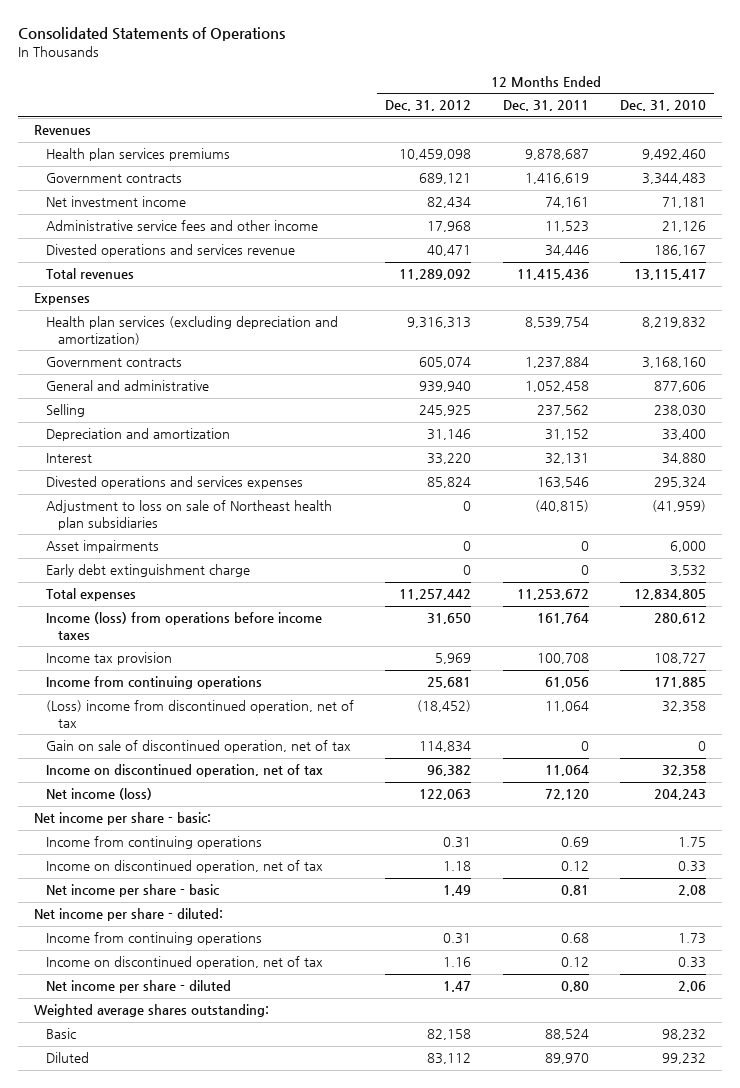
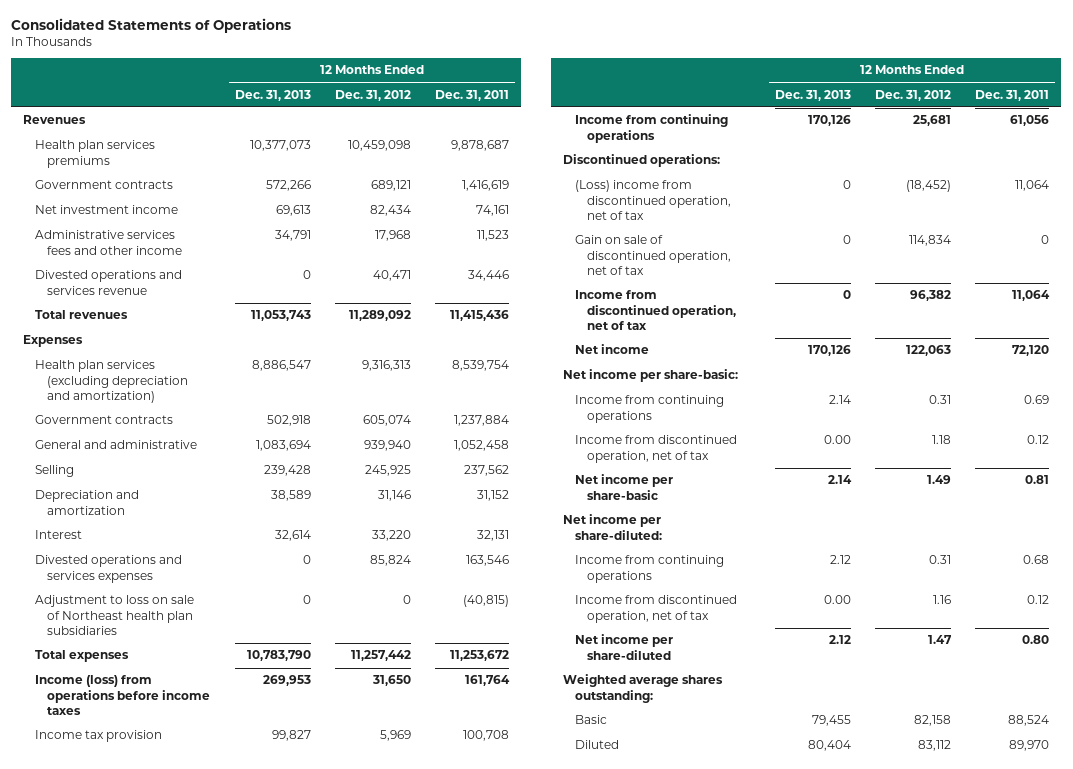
- | 12 Months Ended Dec. 31, 2012 | 12 Months Ended Dec. 31, 2011 | 12 Months Ended Dec. 31, 2010
+ | 12 Months Ended Dec. 31, 2013 | 12 Months Ended Dec. 31, 2012 | 12 Months Ended Dec. 31, 2011
- Administrative service fees and other income | 17,968 | 11,523 | 21,126
+ Administrative services fees and other income | 34,791 | 17,968 | 11,523
- Asset impairments | 0 | 0 | 6,000
- Early debt extinguishment charge | 0 | 0 | 3,532
+ Discontinued operations:
- Income on discontinued operation, net of tax | 96,382 | 11,064 | 32,358
- Net income (loss) | 122,063 | 72,120 | 204,243
- Net income per share - basic:
+ Income from discontinued operation, net of tax | 0 | 96,382 | 11,064
+ Net income | 170,126 | 122,063 | 72,120
+ Net income per share-basic:
- Income on discontinued operation, net of tax | 1.18 | 0.12 | 0.33
- Net income per share - basic | 1.49 | 0.81 | 2.08
- Net income per share - diluted:
+ Income from discontinued operation, net of tax | 0.00 | 1.18 | 0.12
+ Net income per share-basic | 2.14 | 1.49 | 0.81
+ Net income per share-diluted:
- Income on discontinued operation, net of tax | 1.16 | 0.12 | 0.33
- Net income per share - diluted | 1.47 | 0.80 | 2.06
+ Income from discontinued operation, net of tax | 0.00 | 1.16 | 0.12
+ Net income per share-diluted | 2.12 | 1.47 | 0.80

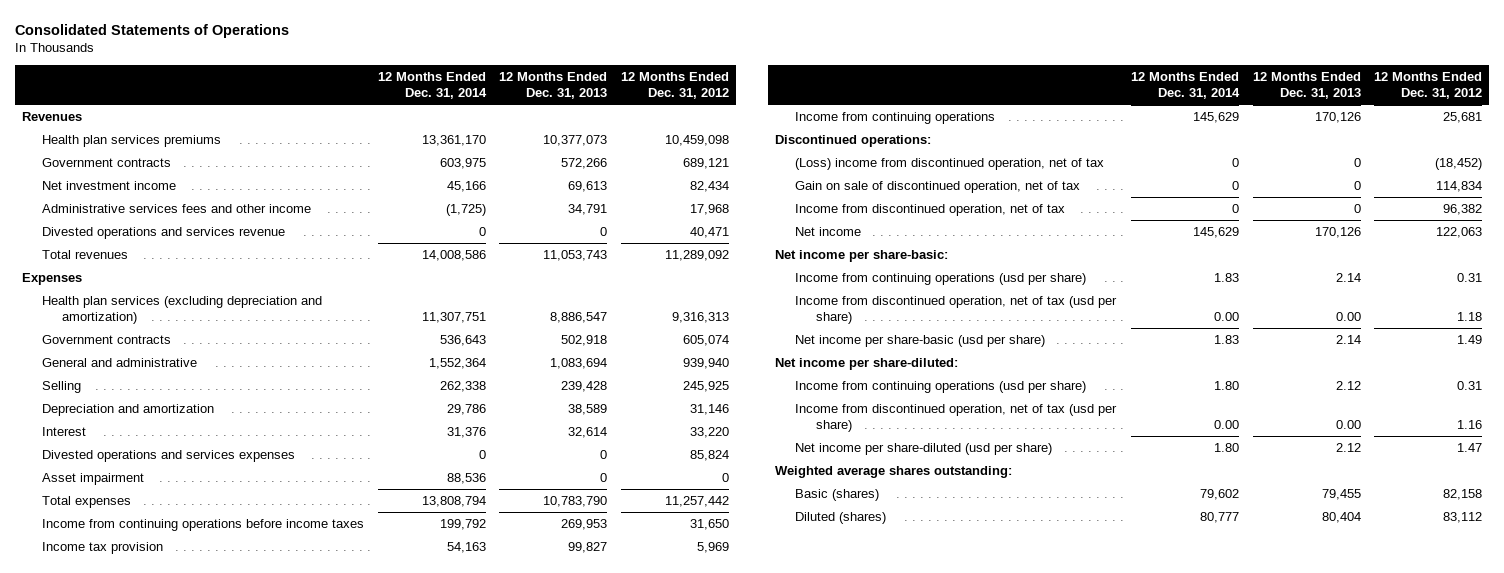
- | 12 Months Ended Dec. 31, 2013 | 12 Months Ended Dec. 31, 2012 | 12 Months Ended Dec. 31, 2011
+ | 12 Months Ended Dec. 31, 2014 | 12 Months Ended Dec. 31, 2013 | 12 Months Ended Dec. 31, 2012
- Adjustment to loss on sale of Northeast health plan subsidiaries | 0 | 0 | (40,815)
+ Asset impairment | 88,536 | 0 | 0
- Income (loss) from operations before income taxes | 269,953 | 31,650 | 161,764
+ Income from continuing operations before income taxes | 199,792 | 269,953 | 31,650
- Income from continuing operations | 2.14 | 0.31 | 0.69
- Income from discontinued operation, net of tax | 0.00 | 1.18 | 0.12
- Net income per share-basic | 2.14 | 1.49 | 0.81
+ Income from continuing operations (usd per share) | 1.83 | 2.14 | 0.31
+ Income from discontinued operation, net of tax (usd per share) | 0.00 | 0.00 | 1.18
+ Net income per share-basic (usd per share) | 1.83 | 2.14 | 1.49
- Income from continuing operations | 2.12 | 0.31 | 0.68
- Income from discontinued operation, net of tax | 0.00 | 1.16 | 0.12
- Net income per share-diluted | 2.12 | 1.47 | 0.80
+ Income from continuing operations (usd per share) | 1.80 | 2.12 | 0.31
+ Income from discontinued operation, net of tax (usd per share) | 0.00 | 0.00 | 1.16
+ Net income per share-diluted (usd per share) | 1.80 | 2.12 | 1.47
- Basic | 79,455 | 82,158 | 88,524
- Diluted | 80,404 | 83,112 | 89,970
+ Basic (shares) | 79,602 | 79,455 | 82,158
+ Diluted (shares) | 80,777 | 80,404 | 83,112

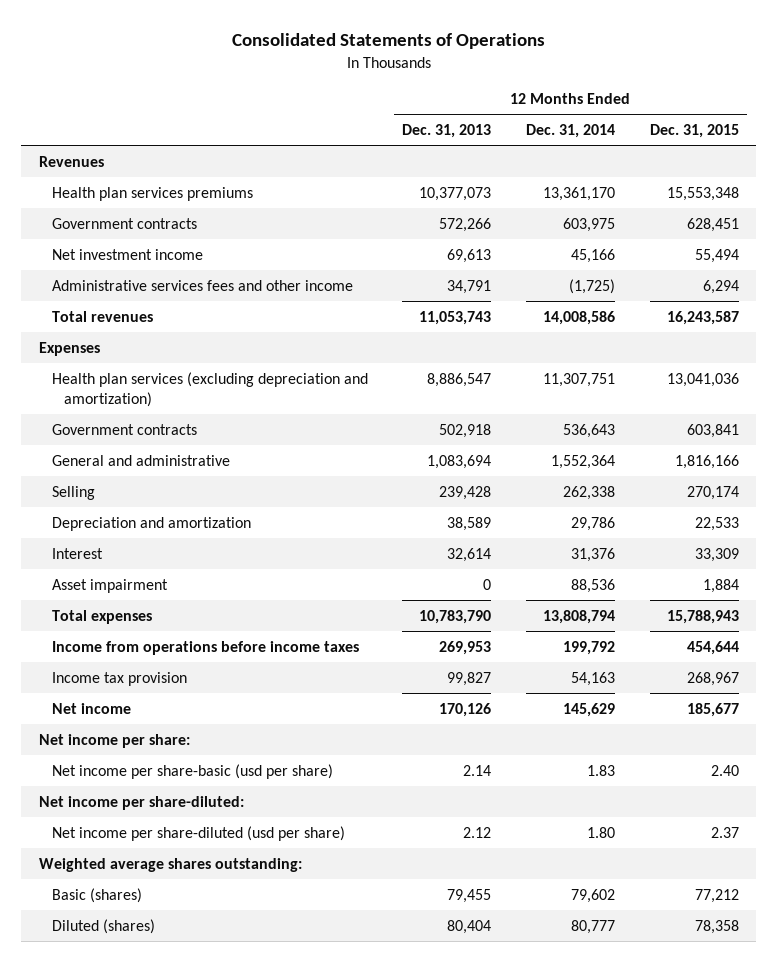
- | 12 Months Ended Dec. 31, 2014 | 12 Months Ended Dec. 31, 2013 | 12 Months Ended Dec. 31, 2012
+ | 12 Months Ended Dec. 31, 2013 | 12 Months Ended Dec. 31, 2014 | 12 Months Ended Dec. 31, 2015
- Divested operations and services revenue | 0 | 0 | 40,471
- Divested operations and services expenses | 0 | 0 | 85,824
- Income from continuing operations before income taxes | 199,792 | 269,953 | 31,650
+ Income from operations before income taxes | 269,953 | 199,792 | 454,644
- Income from continuing operations | 145,629 | 170,126 | 25,681
- Discontinued operations:
- (Loss) income from discontinued operation, net of tax | 0 | 0 | (18,452)
- Gain on sale of discontinued operation, net of tax | 0 | 0 | 114,834
- Income from discontinued operation, net of tax | 0 | 0 | 96,382
- Net income per share-basic:
- Income from continuing operations (usd per share) | 1.83 | 2.14 | 0.31
- Income from discontinued operation, net of tax (usd per share) | 0.00 | 0.00 | 1.18
+ Net income per share:
- Income from continuing operations (usd per share) | 1.80 | 2.12 | 0.31
- Income from discontinued operation, net of tax (usd per share) | 0.00 | 0.00 | 1.16

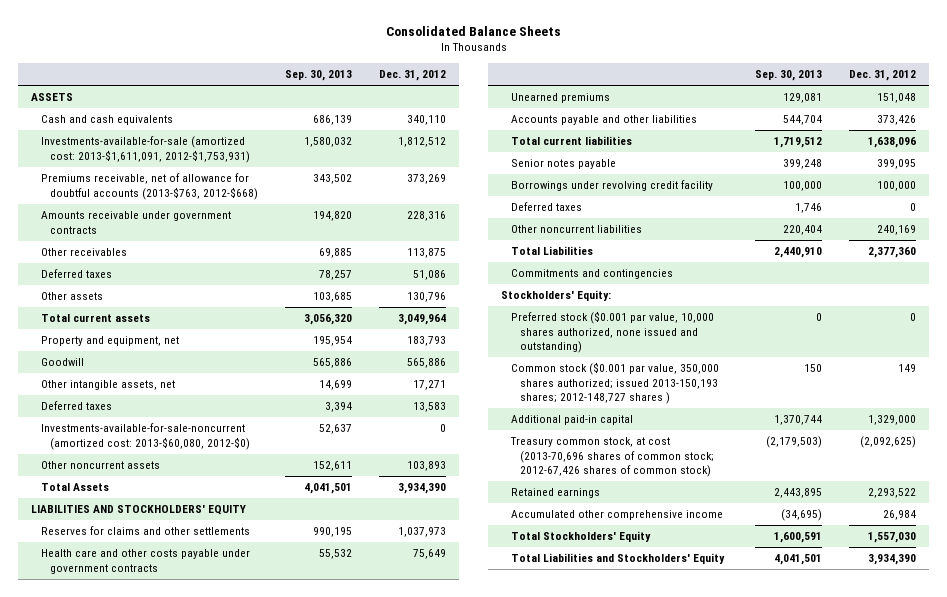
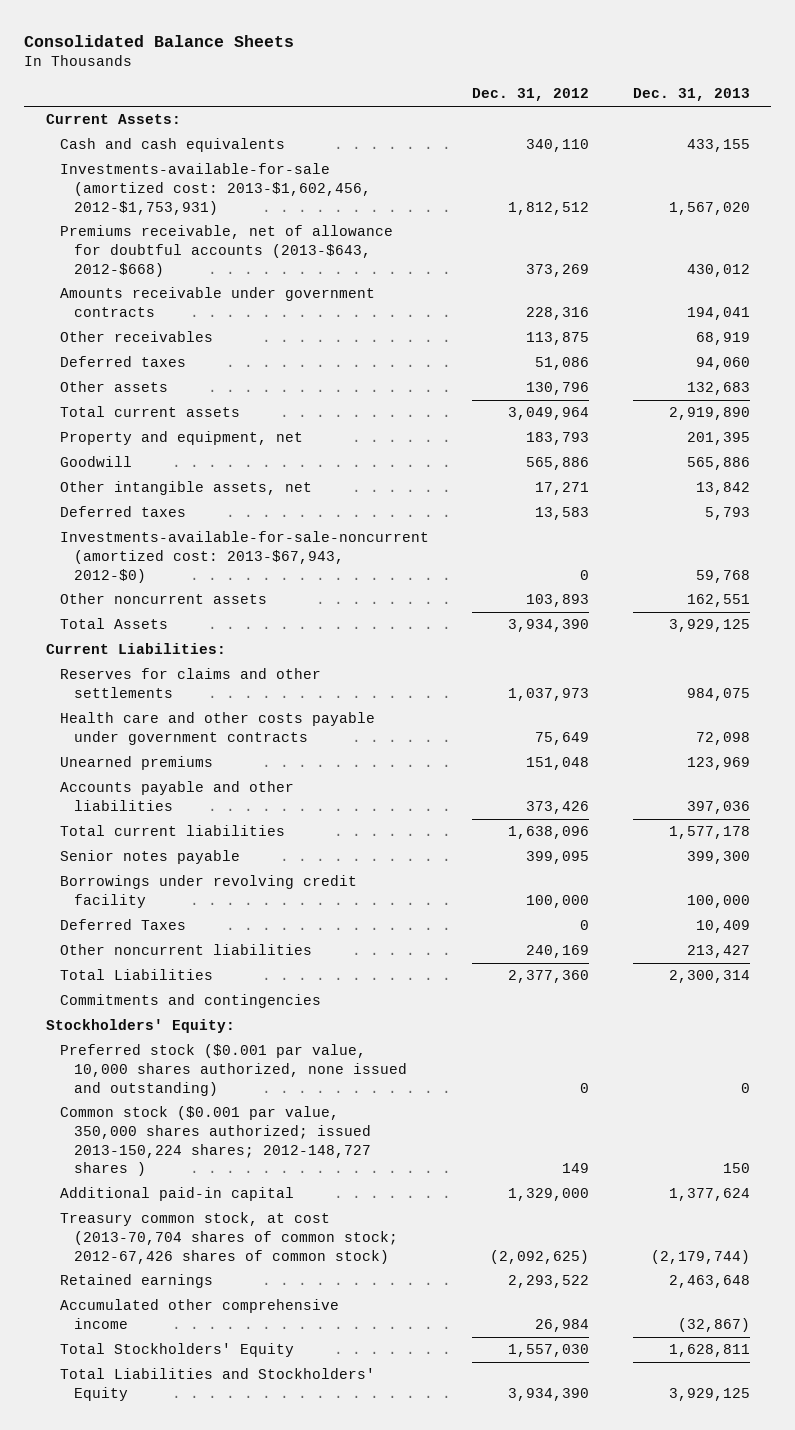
- | Sep. 30, 2013 | Dec. 31, 2012
+ | Dec. 31, 2012 | Dec. 31, 2013
- ASSETS
+ Current Assets:
- Investments-available-for-sale (amortized cost: 2013-$1,611,091, 2012-$1,753,931) | 1,580,032 | 1,812,512
- Premiums receivable, net of allowance for doubtful accounts (2013-$763, 2012-$668) | 343,502 | 373,269
+ Investments-available-for-sale (amortized cost: 2013-$1,602,456, 2012-$1,753,931) | 1,812,512 | 1,567,020
+ Premiums receivable, net of allowance for doubtful accounts (2013-$643, 2012-$668) | 373,269 | 430,012
- Investments-available-for-sale-noncurrent (amortized cost: 2013-$60,080, 2012-$0) | 52,637 | 0
+ Investments-available-for-sale-noncurrent (amortized cost: 2013-$67,943, 2012-$0) | 0 | 59,768
- LIABILITIES AND STOCKHOLDERS' EQUITY
+ Current Liabilities:
- Deferred taxes | 1,746 | 0
+ Deferred Taxes | 0 | 10,409
- Common stock ($0.001 par value, 350,000 shares authorized; issued 2013-150,193 shares; 2012-148,727 shares ) | 150 | 149
+ Common stock ($0.001 par value, 350,000 shares authorized; issued 2013-150,224 shares; 2012-148,727 shares ) | 149 | 150
- Treasury common stock, at cost (2013-70,696 shares of common stock; 2012-67,426 shares of common stock) | (2,179,503) | (2,092,625)
+ Treasury common stock, at cost (2013-70,704 shares of common stock; 2012-67,426 shares of common stock) | (2,092,625) | (2,179,744)

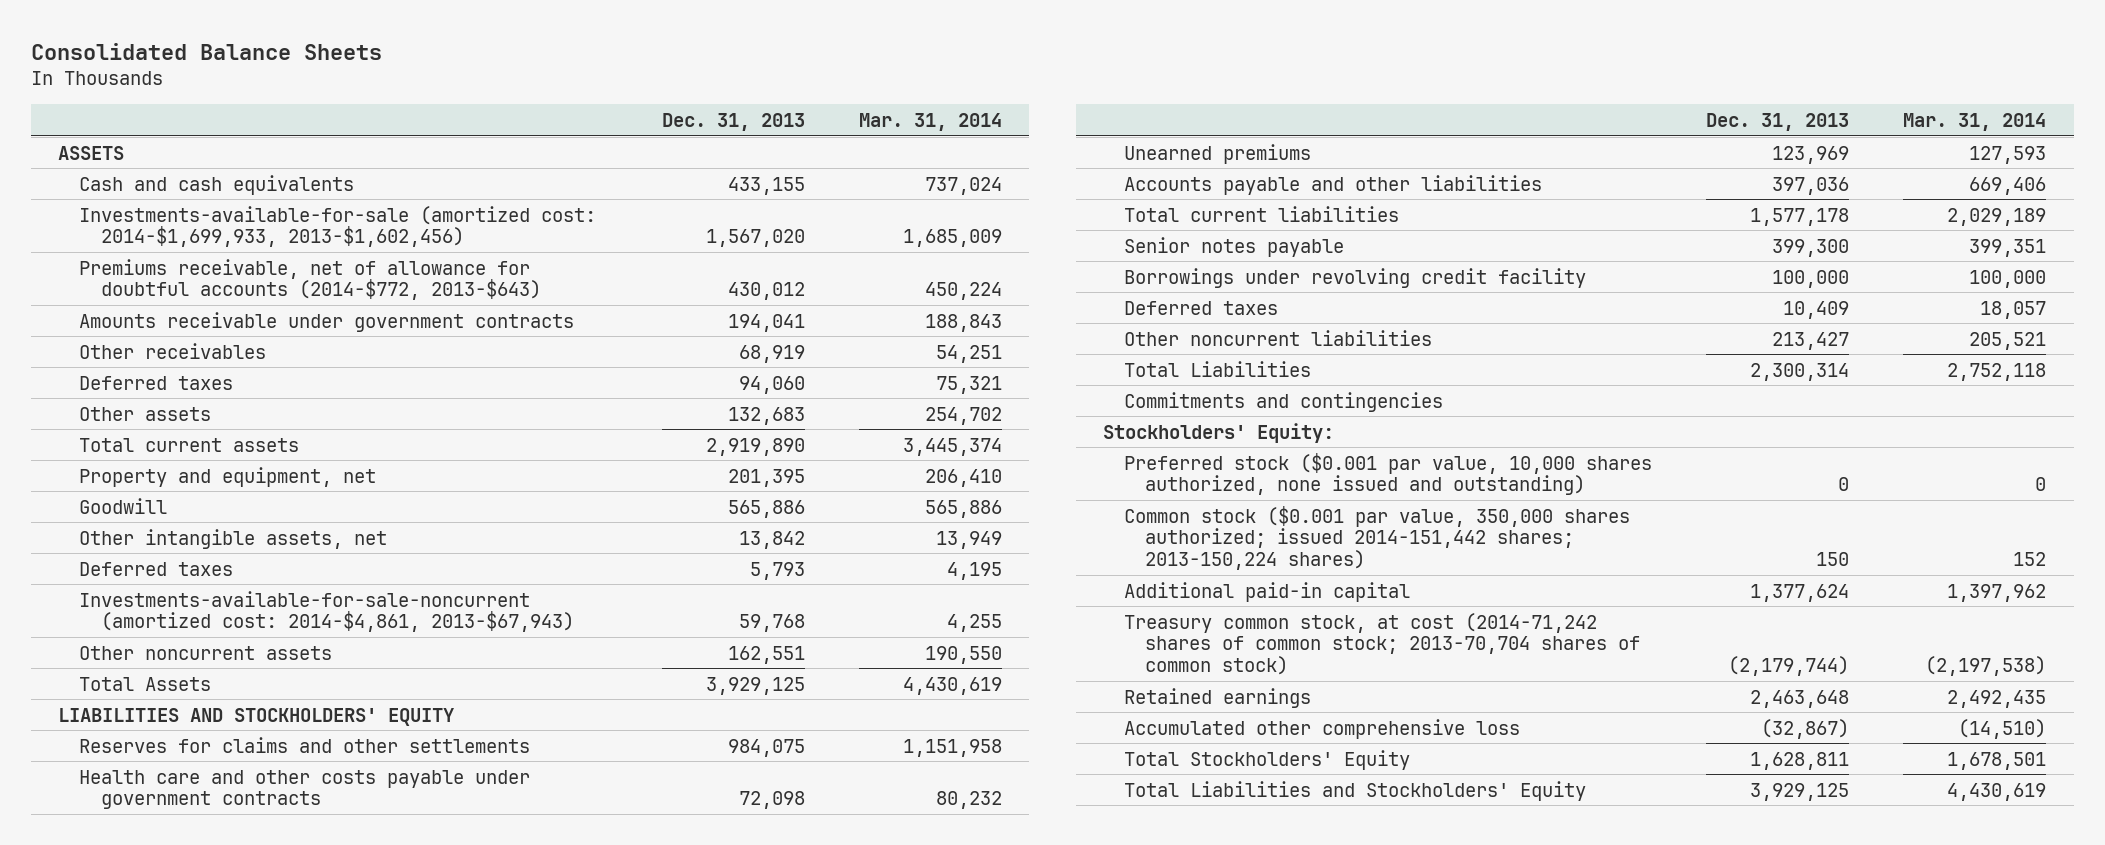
- | Dec. 31, 2012 | Dec. 31, 2013
+ | Dec. 31, 2013 | Mar. 31, 2014
- Current Assets:
+ ASSETS
- Investments-available-for-sale (amortized cost: 2013-$1,602,456, 2012-$1,753,931) | 1,812,512 | 1,567,020
- Premiums receivable, net of allowance for doubtful accounts (2013-$643, 2012-$668) | 373,269 | 430,012
+ Investments-available-for-sale (amortized cost: 2014-$1,699,933, 2013-$1,602,456) | 1,567,020 | 1,685,009
+ Premiums receivable, net of allowance for doubtful accounts (2014-$772, 2013-$643) | 430,012 | 450,224
- Investments-available-for-sale-noncurrent (amortized cost: 2013-$67,943, 2012-$0) | 0 | 59,768
+ Investments-available-for-sale-noncurrent (amortized cost: 2014-$4,861, 2013-$67,943) | 59,768 | 4,255
- Current Liabilities:
+ LIABILITIES AND STOCKHOLDERS' EQUITY
- Deferred Taxes | 0 | 10,409
+ Deferred taxes | 10,409 | 18,057
- Common stock ($0.001 par value, 350,000 shares authorized; issued 2013-150,224 shares; 2012-148,727 shares ) | 149 | 150
+ Common stock ($0.001 par value, 350,000 shares authorized; issued 2014-151,442 shares; 2013-150,224 shares) | 150 | 152
- Treasury common stock, at cost (2013-70,704 shares of common stock; 2012-67,426 shares of common stock) | (2,092,625) | (2,179,744)
+ Treasury common stock, at cost (2014-71,242 shares of common stock; 2013-70,704 shares of common stock) | (2,179,744) | (2,197,538)
- Accumulated other comprehensive income | 26,984 | (32,867)
+ Accumulated other comprehensive loss | (32,867) | (14,510)

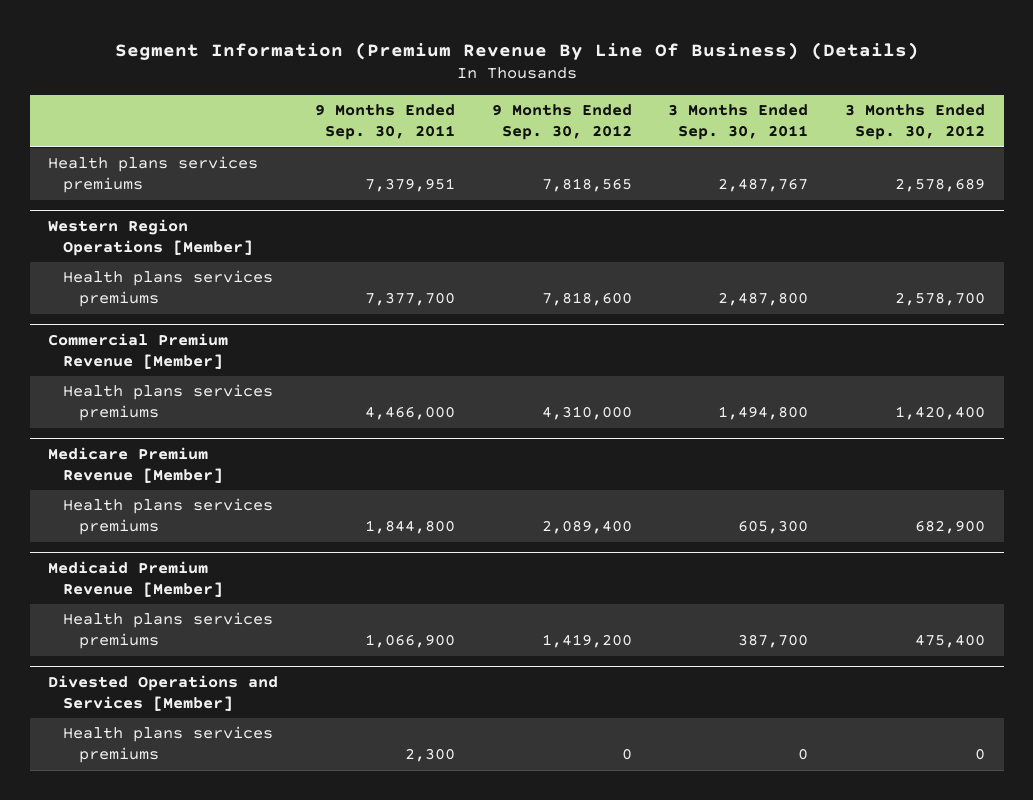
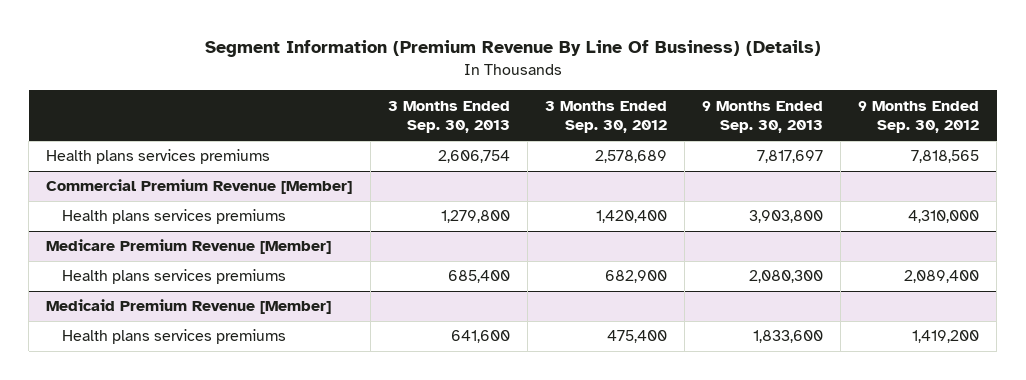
- | 9 Months Ended Sep. 30, 2011 | 9 Months Ended Sep. 30, 2012 | 3 Months Ended Sep. 30, 2011 | 3 Months Ended Sep. 30, 2012
+ | 3 Months Ended Sep. 30, 2013 | 3 Months Ended Sep. 30, 2012 | 9 Months Ended Sep. 30, 2013 | 9 Months Ended Sep. 30, 2012
- Western Region Operations [Member]
- Health plans services premiums | 7,377,700 | 7,818,600 | 2,487,800 | 2,578,700
- Divested Operations and Services [Member]
- Health plans services premiums | 2,300 | 0 | 0 | 0

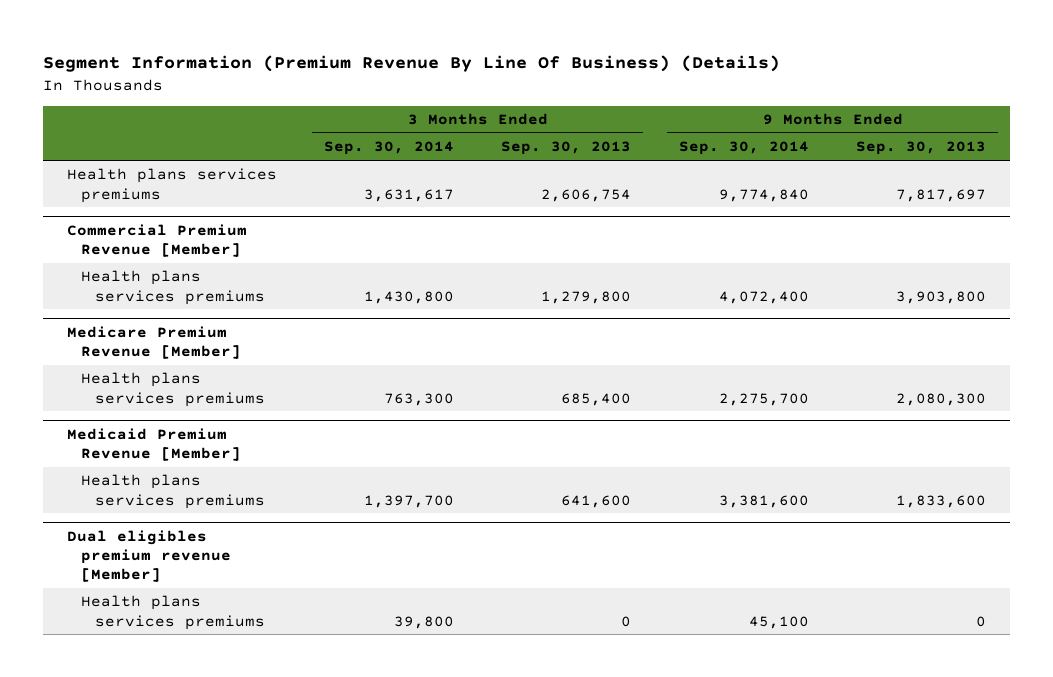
- | 3 Months Ended Sep. 30, 2013 | 3 Months Ended Sep. 30, 2012 | 9 Months Ended Sep. 30, 2013 | 9 Months Ended Sep. 30, 2012
+ | 3 Months Ended Sep. 30, 2014 | 3 Months Ended Sep. 30, 2013 | 9 Months Ended Sep. 30, 2014 | 9 Months Ended Sep. 30, 2013
+ Dual eligibles premium revenue [Member]
+ Health plans services premiums | 39,800 | 0 | 45,100 | 0

